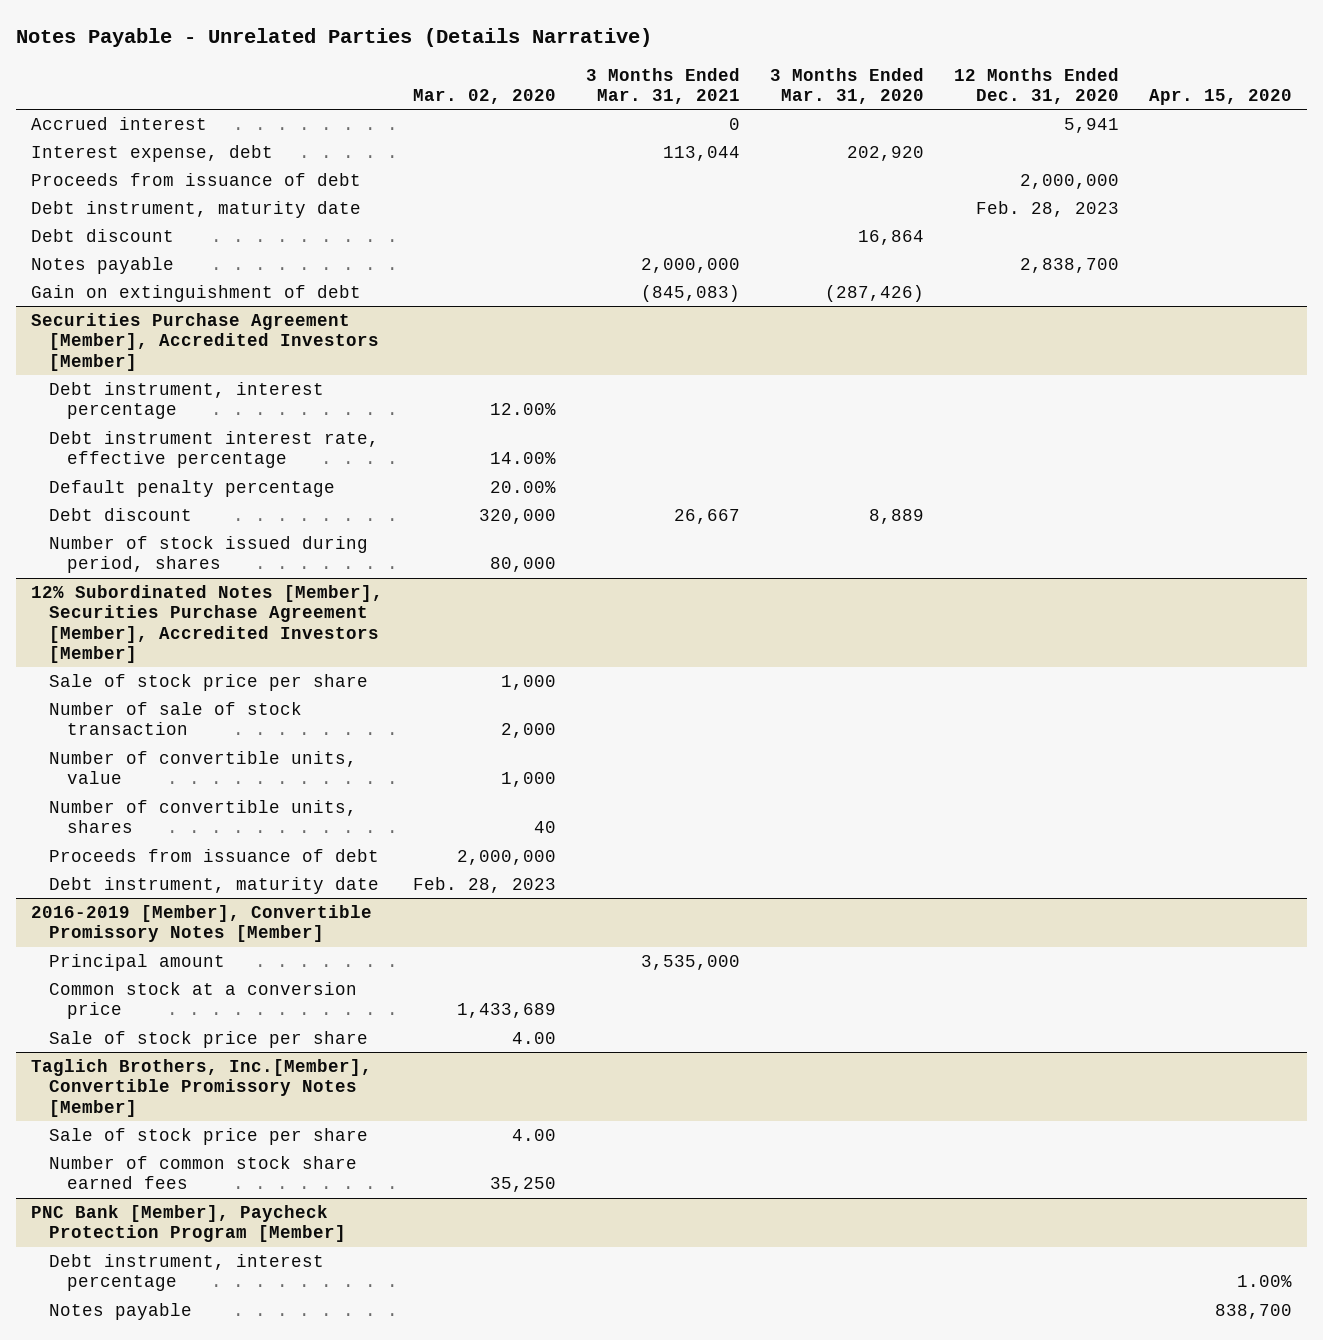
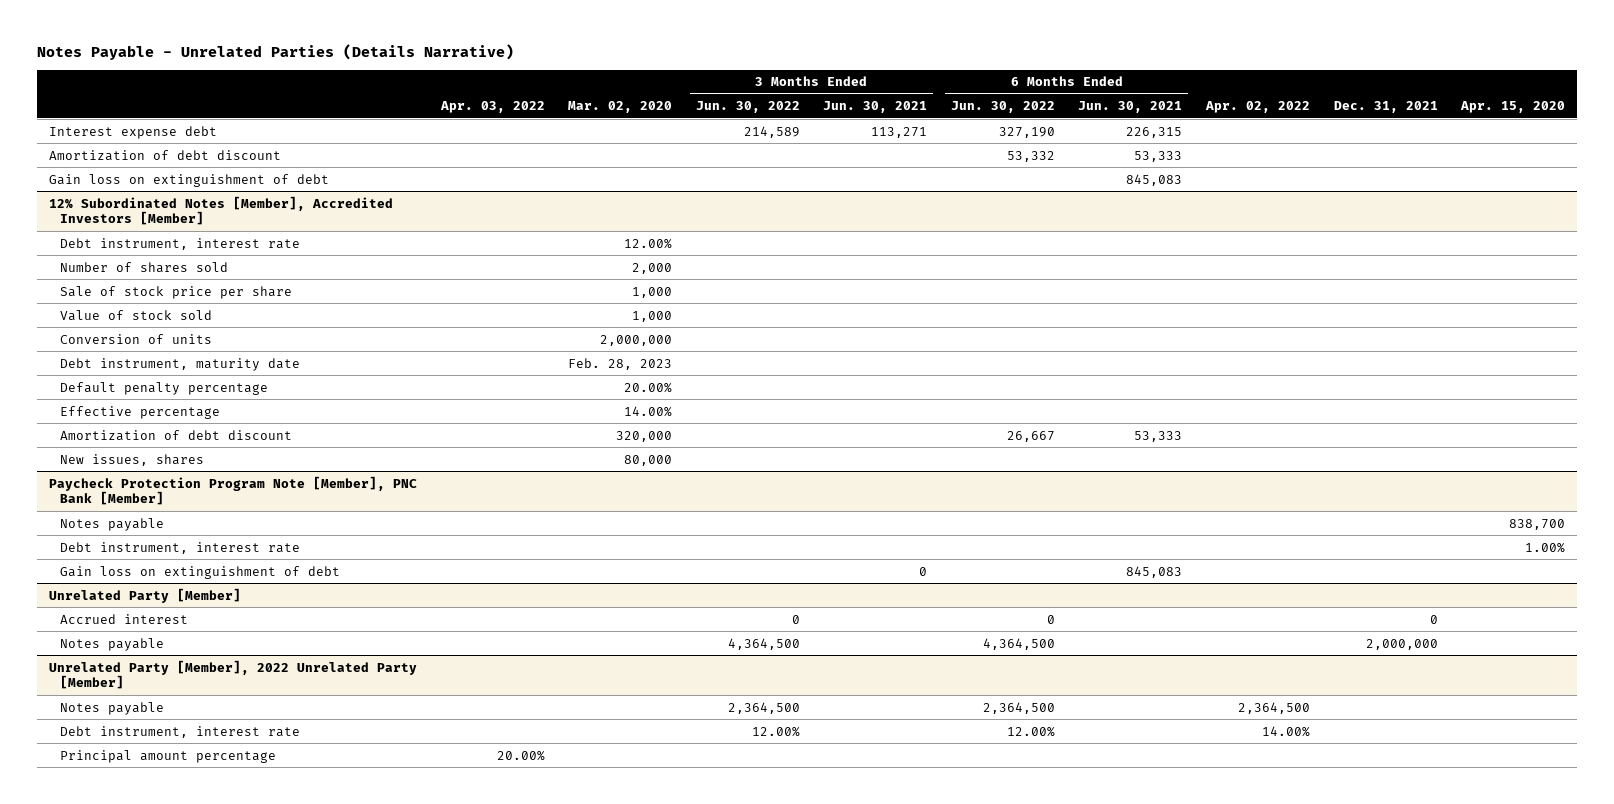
- | Mar. 02, 2020 | 3 Months Ended Mar. 31, 2021 | 3 Months Ended Mar. 31, 2020 | 12 Months Ended Dec. 31, 2020 | Apr. 15, 2020
+ | Apr. 03, 2022 | Mar. 02, 2020 | 3 Months Ended Jun. 30, 2022 | 3 Months Ended Jun. 30, 2021 | 6 Months Ended Jun. 30, 2022 | 6 Months Ended Jun. 30, 2021 | Apr. 02, 2022 | Dec. 31, 2021 | Apr. 15, 2020
- Accrued interest | | 0 | | 5,941 |
- Interest expense, debt | | 113,044 | 202,920 | |
- Proceeds from issuance of debt | | | | 2,000,000 |
- Debt instrument, maturity date | | | | Feb. 28, 2023 |
- Debt discount | | | 16,864 | |
- Notes payable | | 2,000,000 | | 2,838,700 |
- Gain on extinguishment of debt | | (845,083) | (287,426) | |
- Securities Purchase Agreement [Member], Accredited Investors [Member]
- Debt instrument, interest percentage | 12.00% | | | |
- Debt instrument interest rate, effective percentage | 14.00% | | | |
- Default penalty percentage | 20.00% | | | |
- Debt discount | 320,000 | 26,667 | 8,889 | |
- Number of stock issued during period, shares | 80,000 | | | |
- 12% Subordinated Notes [Member], Securities Purchase Agreement [Member], Accredited Investors [Member]
+ Interest expense debt | | | 214,589 | 113,271 | 327,190 | 226,315 | | |
+ Amortization of debt discount | | | | | 53,332 | 53,333 | | |
+ Gain loss on extinguishment of debt | | | | | | 845,083 | | |
+ 12% Subordinated Notes [Member], Accredited Investors [Member]
+ Debt instrument, interest rate | | 12.00% | | | | | | |
+ Number of shares sold | | 2,000 | | | | | | |
- Number of sale of stock transaction | 2,000 | | | |
- Number of convertible units, value | 1,000 | | | |
- Number of convertible units, shares | 40 | | | |
- Proceeds from issuance of debt | 2,000,000 | | | |
+ Value of stock sold | | 1,000 | | | | | | |
+ Conversion of units | | 2,000,000 | | | | | | |
- 2016-2019 [Member], Convertible Promissory Notes [Member]
- Principal amount | | 3,535,000 | | |
- Common stock at a conversion price | 1,433,689 | | | |
- Sale of stock price per share | 4.00 | | | |
- Taglich Brothers, Inc.[Member], Convertible Promissory Notes [Member]
- Sale of stock price per share | 4.00 | | | |
- Number of common stock share earned fees | 35,250 | | | |
- PNC Bank [Member], Paycheck Protection Program [Member]
- Debt instrument, interest percentage | | | | | 1.00%
+ Default penalty percentage | | 20.00% | | | | | | |
+ Effective percentage | | 14.00% | | | | | | |
+ Amortization of debt discount | | 320,000 | | | 26,667 | 53,333 | | |
+ New issues, shares | | 80,000 | | | | | | |
+ Paycheck Protection Program Note [Member], PNC Bank [Member]
+ Debt instrument, interest rate | | | | | | | | | 1.00%
+ Gain loss on extinguishment of debt | | | | 0 | | 845,083 | | |
+ Unrelated Party [Member]
+ Accrued interest | | | 0 | | 0 | | | 0 |
+ Notes payable | | | 4,364,500 | | 4,364,500 | | | 2,000,000 |
+ Unrelated Party [Member], 2022 Unrelated Party [Member]
+ Notes payable | | | 2,364,500 | | 2,364,500 | | 2,364,500 | |
+ Debt instrument, interest rate | | | 12.00% | | 12.00% | | 14.00% | |
+ Principal amount percentage | 20.00% | | | | | | | |

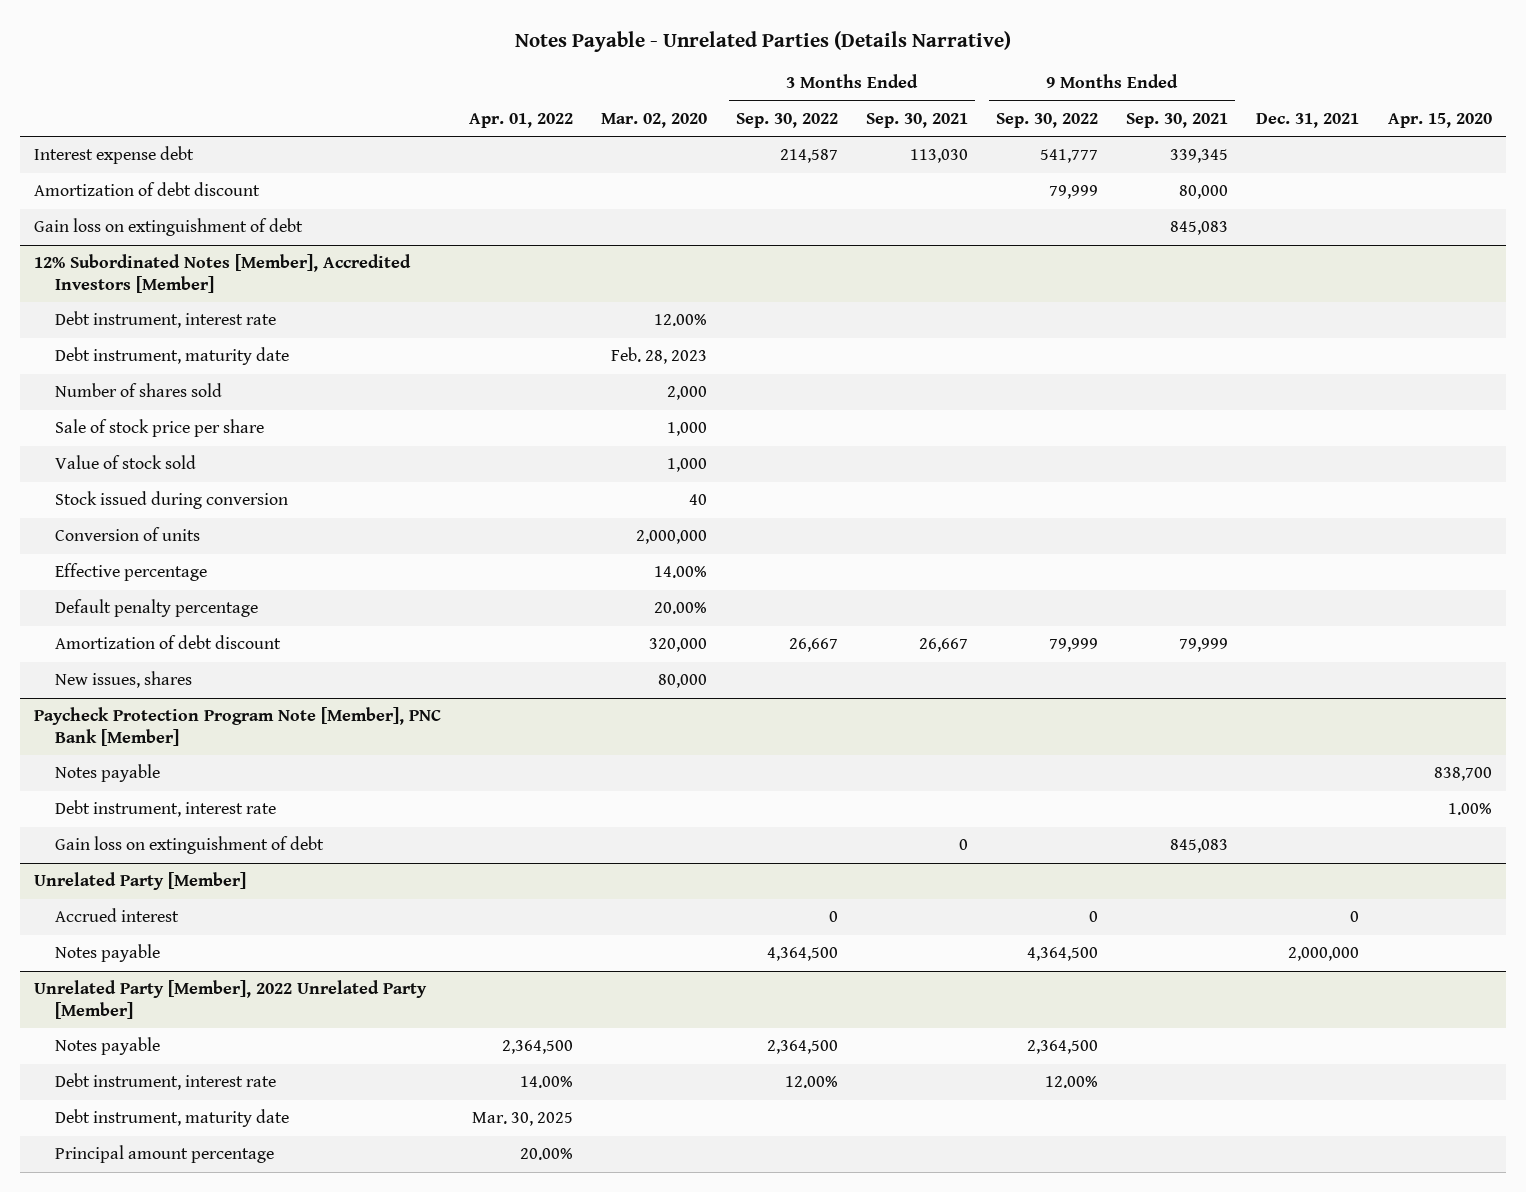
- | Apr. 03, 2022 | Mar. 02, 2020 | 3 Months Ended Jun. 30, 2022 | 3 Months Ended Jun. 30, 2021 | 6 Months Ended Jun. 30, 2022 | 6 Months Ended Jun. 30, 2021 | Apr. 02, 2022 | Dec. 31, 2021 | Apr. 15, 2020
+ | Apr. 01, 2022 | Mar. 02, 2020 | 3 Months Ended Sep. 30, 2022 | 3 Months Ended Sep. 30, 2021 | 9 Months Ended Sep. 30, 2022 | 9 Months Ended Sep. 30, 2021 | Dec. 31, 2021 | Apr. 15, 2020
@ 12% Subordinated Notes [Member], Accredited Investors [Member]
moved up: Debt instrument, maturity date | | Feb. 28, 2023 | | | | | |
+ Stock issued during conversion | | 40 | | | | | |
moved down: Default penalty percentage | | 20.00% | | | | | |
@ Unrelated Party [Member], 2022 Unrelated Party [Member]
+ Debt instrument, maturity date | Mar. 30, 2025 | | | | | | |

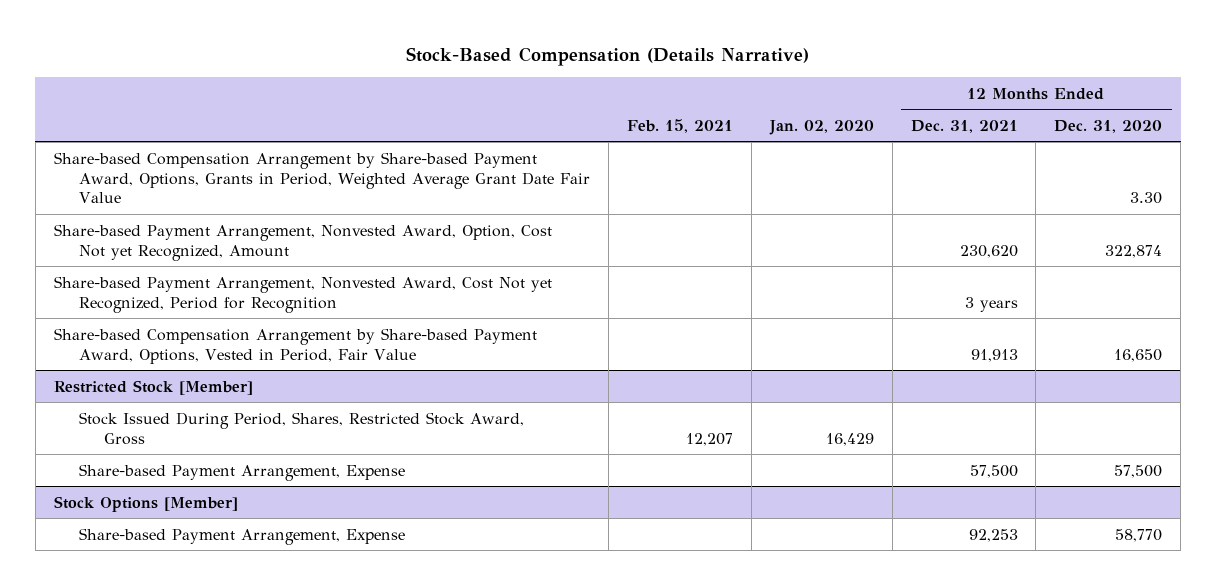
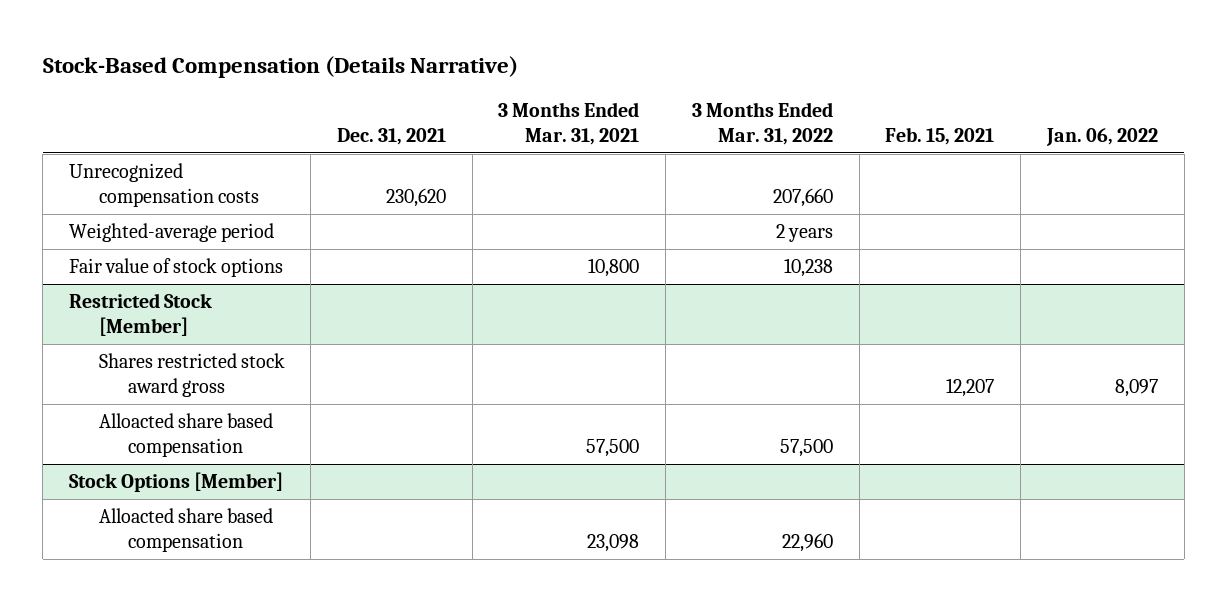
- | Feb. 15, 2021 | Jan. 02, 2020 | 12 Months Ended Dec. 31, 2021 | 12 Months Ended Dec. 31, 2020
+ | Dec. 31, 2021 | 3 Months Ended Mar. 31, 2021 | 3 Months Ended Mar. 31, 2022 | Feb. 15, 2021 | Jan. 06, 2022
- Share-based Compensation Arrangement by Share-based Payment Award, Options, Grants in Period, Weighted Average Grant Date Fair Value | | | | 3.30
- Share-based Payment Arrangement, Nonvested Award, Option, Cost Not yet Recognized, Amount | | | 230,620 | 322,874
- Share-based Payment Arrangement, Nonvested Award, Cost Not yet Recognized, Period for Recognition | | | 3 years |
- Share-based Compensation Arrangement by Share-based Payment Award, Options, Vested in Period, Fair Value | | | 91,913 | 16,650
+ Unrecognized compensation costs | 230,620 | | 207,660 | |
+ Weighted-average period | | | 2 years | |
+ Fair value of stock options | | 10,800 | 10,238 | |
@ Restricted Stock [Member]
- Stock Issued During Period, Shares, Restricted Stock Award, Gross | 12,207 | 16,429 | |
- Share-based Payment Arrangement, Expense | | | 57,500 | 57,500
+ Shares restricted stock award gross | | | | 12,207 | 8,097
+ Alloacted share based compensation | | 57,500 | 57,500 | |
@ Stock Options [Member]
- Share-based Payment Arrangement, Expense | | | 92,253 | 58,770
+ Alloacted share based compensation | | 23,098 | 22,960 | |

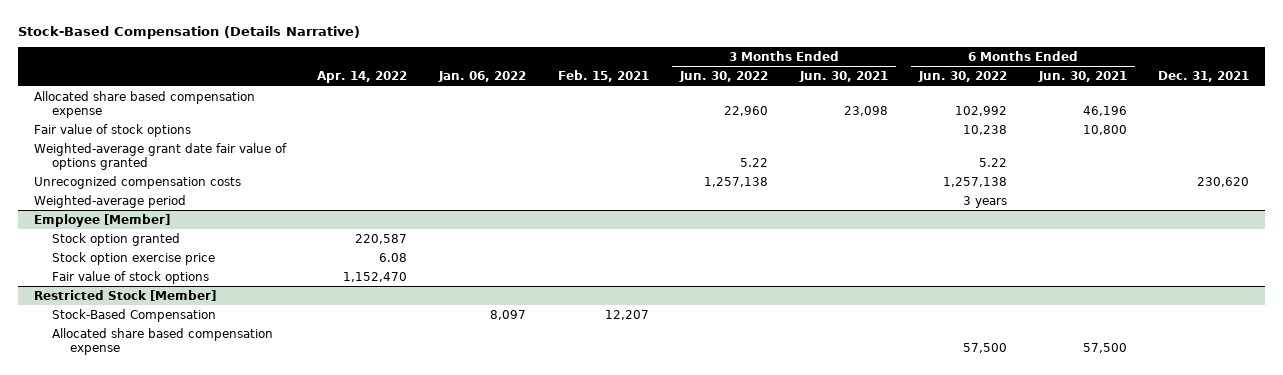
- | Dec. 31, 2021 | 3 Months Ended Mar. 31, 2021 | 3 Months Ended Mar. 31, 2022 | Feb. 15, 2021 | Jan. 06, 2022
+ | Apr. 14, 2022 | Jan. 06, 2022 | Feb. 15, 2021 | 3 Months Ended Jun. 30, 2022 | 3 Months Ended Jun. 30, 2021 | 6 Months Ended Jun. 30, 2022 | 6 Months Ended Jun. 30, 2021 | Dec. 31, 2021
+ Allocated share based compensation expense | | | | 22,960 | 23,098 | 102,992 | 46,196 |
moved up: Fair value of stock options | | | | | | 10,238 | 10,800 |
+ Weighted-average grant date fair value of options granted | | | | 5.22 | | 5.22 | |
+ Employee [Member]
+ Stock option granted | 220,587 | | | | | | |
+ Stock option exercise price | 6.08 | | | | | | |
+ Fair value of stock options | 1,152,470 | | | | | | |
@ Restricted Stock [Member]
- Shares restricted stock award gross | | | | 12,207 | 8,097
- Alloacted share based compensation | | 57,500 | 57,500 | |
- Stock Options [Member]
- Alloacted share based compensation | | 23,098 | 22,960 | |
@ Restricted Stock [Member]
+ Stock-Based Compensation | | 8,097 | 12,207 | | | | |
+ Allocated share based compensation expense | | | | | | 57,500 | 57,500 |

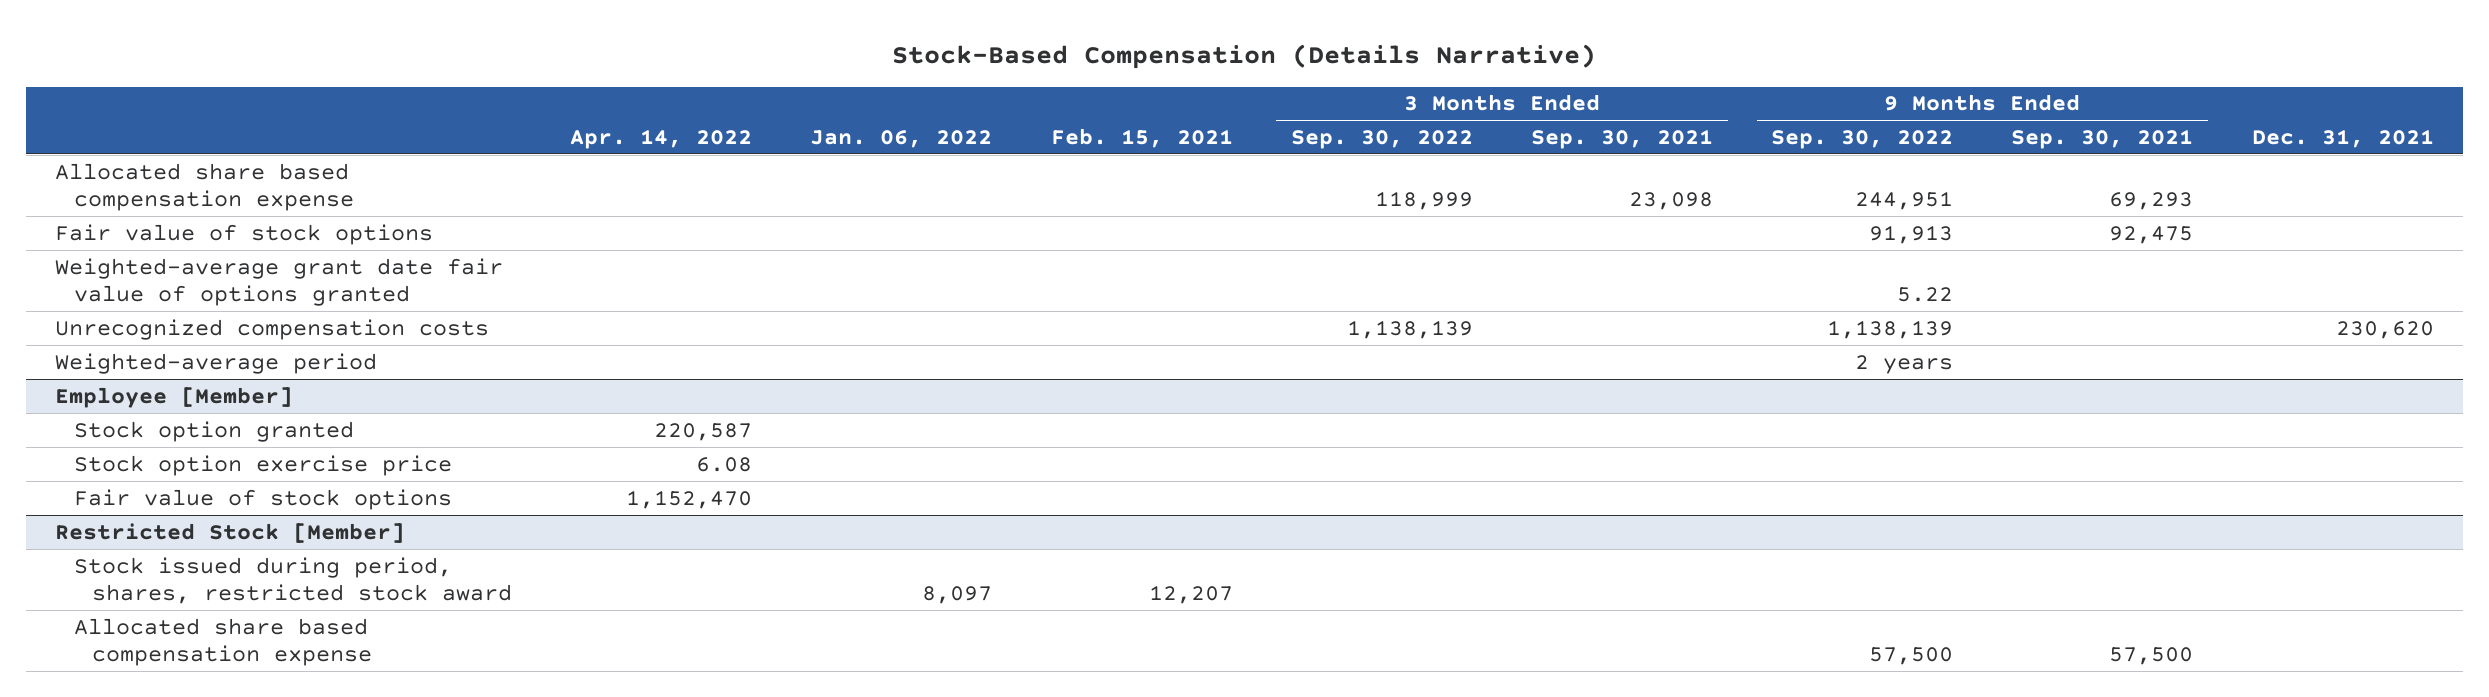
- | Apr. 14, 2022 | Jan. 06, 2022 | Feb. 15, 2021 | 3 Months Ended Jun. 30, 2022 | 3 Months Ended Jun. 30, 2021 | 6 Months Ended Jun. 30, 2022 | 6 Months Ended Jun. 30, 2021 | Dec. 31, 2021
+ | Apr. 14, 2022 | Jan. 06, 2022 | Feb. 15, 2021 | 3 Months Ended Sep. 30, 2022 | 3 Months Ended Sep. 30, 2021 | 9 Months Ended Sep. 30, 2022 | 9 Months Ended Sep. 30, 2021 | Dec. 31, 2021
@ Restricted Stock [Member]
- Stock-Based Compensation | | 8,097 | 12,207 | | | | |
+ Stock issued during period, shares, restricted stock award | | 8,097 | 12,207 | | | | |

